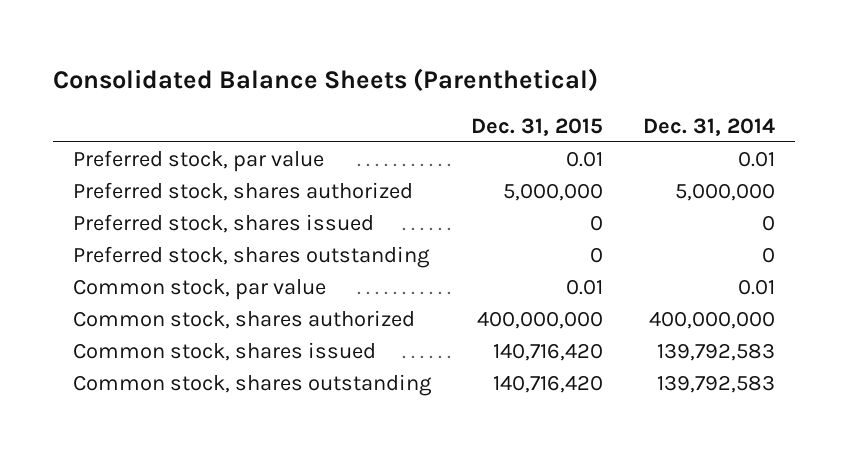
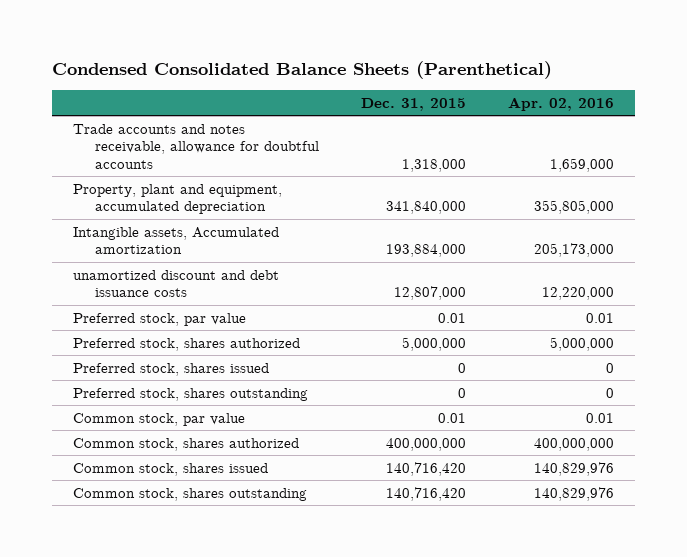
- Consolidated Balance Sheets (Parenthetical)
+ Condensed Consolidated Balance Sheets (Parenthetical)
- | Dec. 31, 2015 | Dec. 31, 2014
+ | Dec. 31, 2015 | Apr. 02, 2016
+ Trade accounts and notes receivable, allowance for doubtful accounts | 1,318,000 | 1,659,000
+ Property, plant and equipment, accumulated depreciation | 341,840,000 | 355,805,000
+ Intangible assets, Accumulated amortization | 193,884,000 | 205,173,000
+ unamortized discount and debt issuance costs | 12,807,000 | 12,220,000

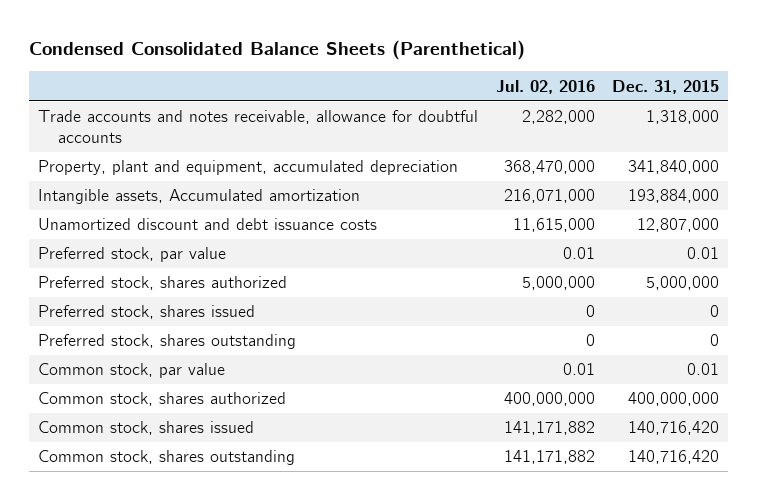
- | Dec. 31, 2015 | Apr. 02, 2016
+ | Jul. 02, 2016 | Dec. 31, 2015
- unamortized discount and debt issuance costs | 12,807,000 | 12,220,000
+ Unamortized discount and debt issuance costs | 11,615,000 | 12,807,000

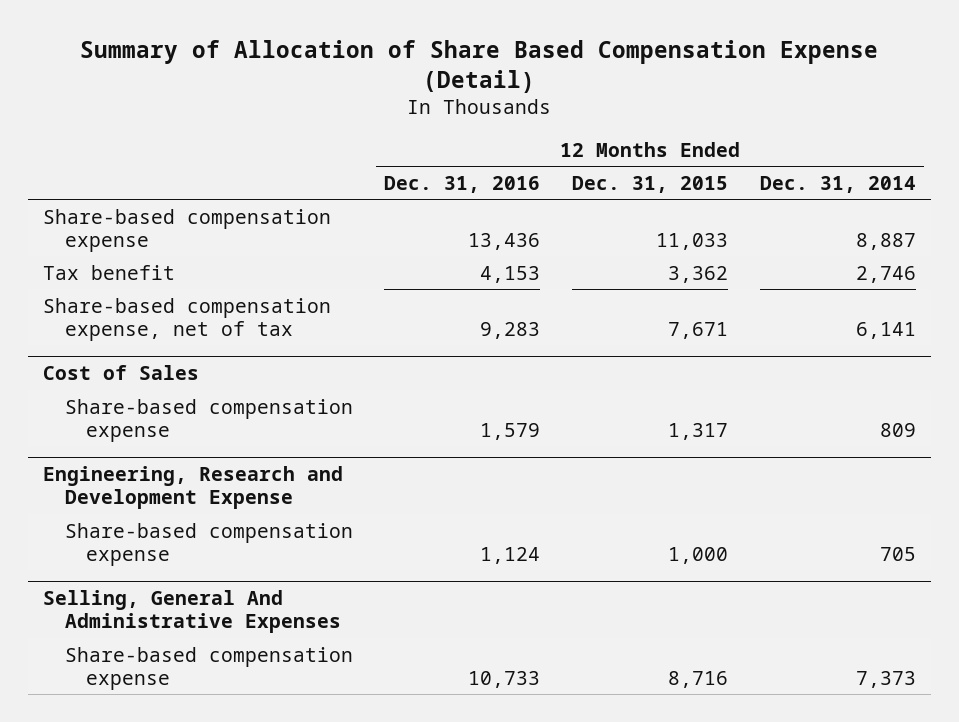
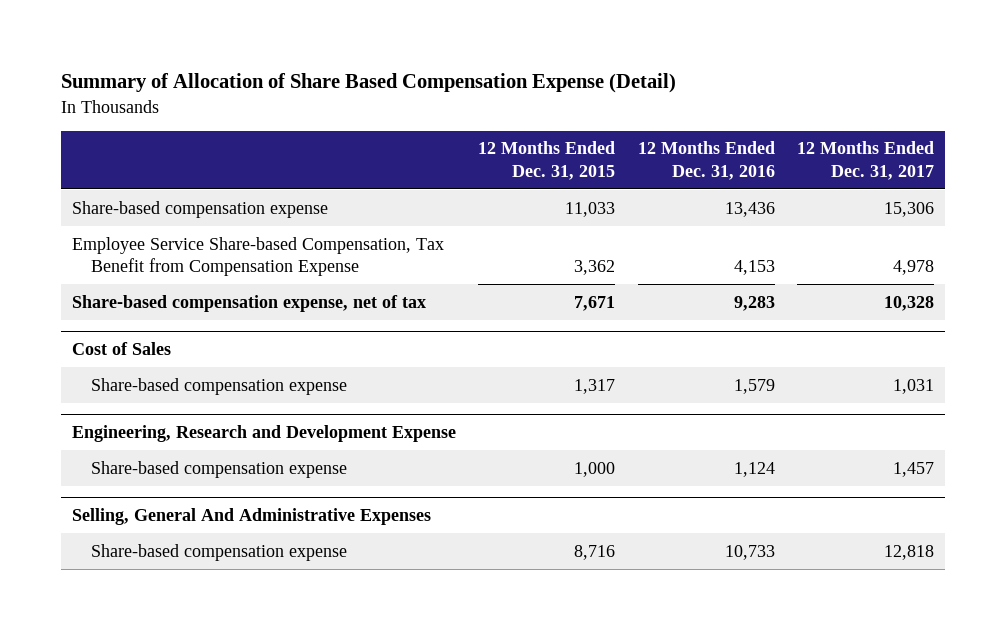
- | 12 Months Ended Dec. 31, 2016 | 12 Months Ended Dec. 31, 2015 | 12 Months Ended Dec. 31, 2014
+ | 12 Months Ended Dec. 31, 2015 | 12 Months Ended Dec. 31, 2016 | 12 Months Ended Dec. 31, 2017
- Tax benefit | 4,153 | 3,362 | 2,746
+ Employee Service Share-based Compensation, Tax Benefit from Compensation Expense | 3,362 | 4,153 | 4,978

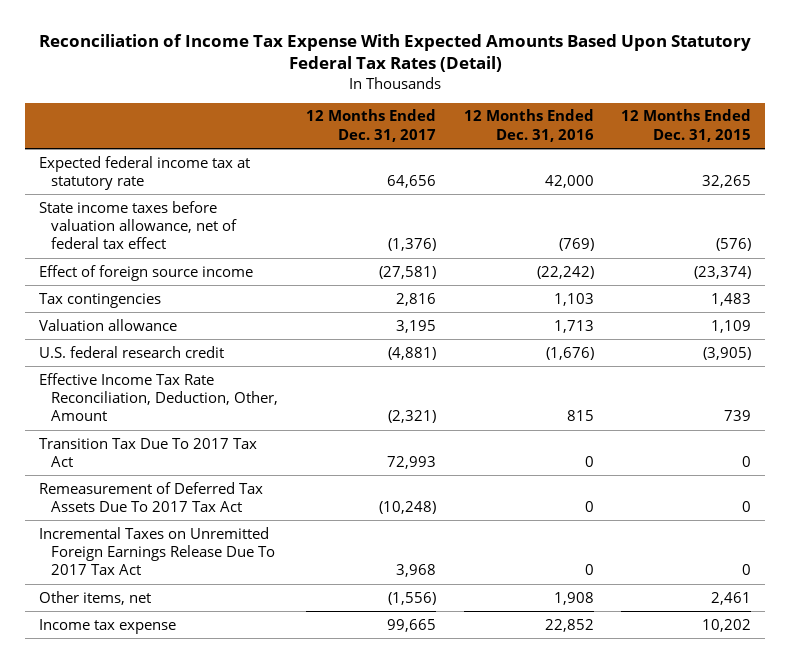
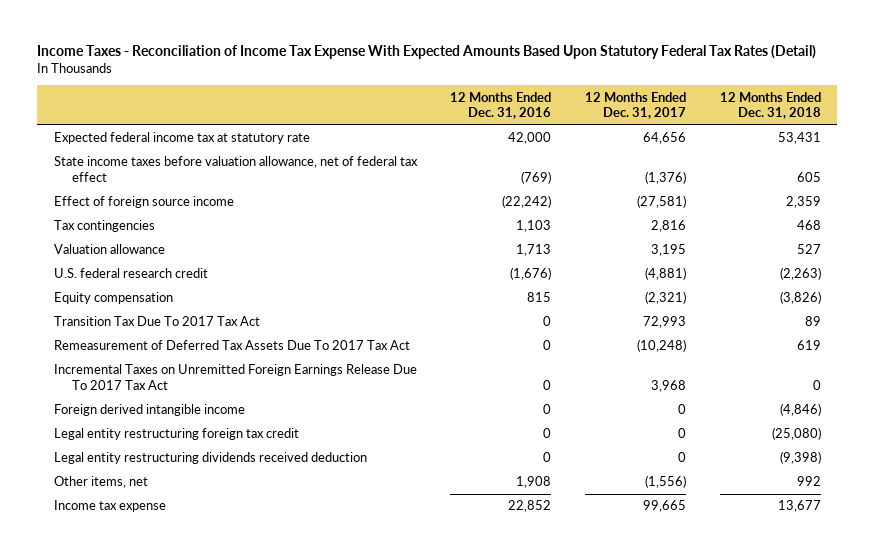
- Reconciliation of Income Tax Expense With Expected Amounts Based Upon Statutory Federal Tax Rates (Detail)
+ Income Taxes - Reconciliation of Income Tax Expense With Expected Amounts Based Upon Statutory Federal Tax Rates (Detail)
- | 12 Months Ended Dec. 31, 2017 | 12 Months Ended Dec. 31, 2016 | 12 Months Ended Dec. 31, 2015
+ | 12 Months Ended Dec. 31, 2016 | 12 Months Ended Dec. 31, 2017 | 12 Months Ended Dec. 31, 2018
- Effective Income Tax Rate Reconciliation, Deduction, Other, Amount | (2,321) | 815 | 739
+ Equity compensation | 815 | (2,321) | (3,826)
+ Foreign derived intangible income | 0 | 0 | (4,846)
+ Legal entity restructuring foreign tax credit | 0 | 0 | (25,080)
+ Legal entity restructuring dividends received deduction | 0 | 0 | (9,398)

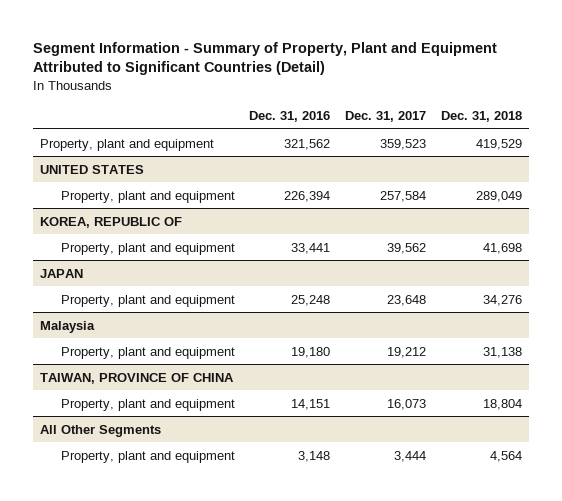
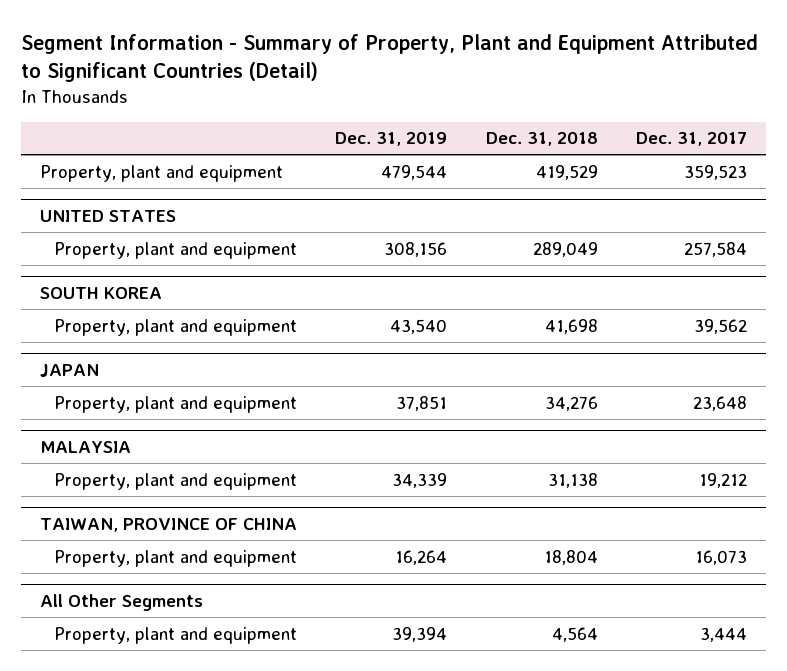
- | Dec. 31, 2016 | Dec. 31, 2017 | Dec. 31, 2018
+ | Dec. 31, 2019 | Dec. 31, 2018 | Dec. 31, 2017
- KOREA, REPUBLIC OF
+ SOUTH KOREA
- Malaysia
+ MALAYSIA

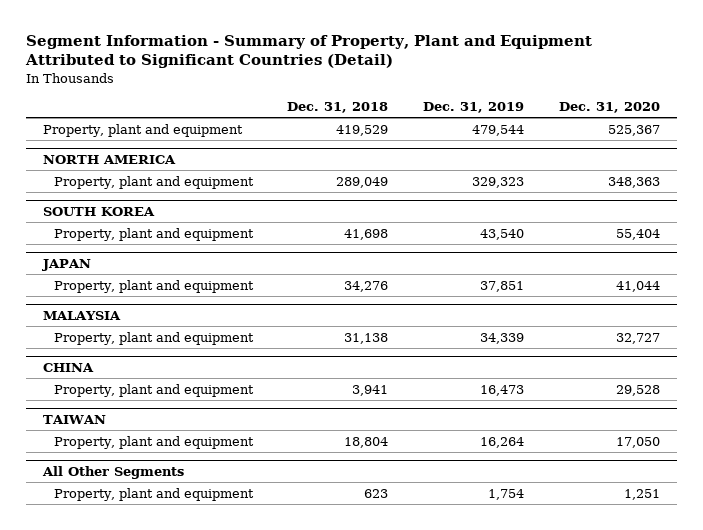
- | Dec. 31, 2019 | Dec. 31, 2018 | Dec. 31, 2017
+ | Dec. 31, 2018 | Dec. 31, 2019 | Dec. 31, 2020
- UNITED STATES
- Property, plant and equipment | 308,156 | 289,049 | 257,584
+ NORTH AMERICA
+ Property, plant and equipment | 289,049 | 329,323 | 348,363
- TAIWAN, PROVINCE OF CHINA
+ CHINA
+ Property, plant and equipment | 3,941 | 16,473 | 29,528
+ TAIWAN
@ All Other Segments
- Property, plant and equipment | 39,394 | 4,564 | 3,444
+ Property, plant and equipment | 623 | 1,754 | 1,251

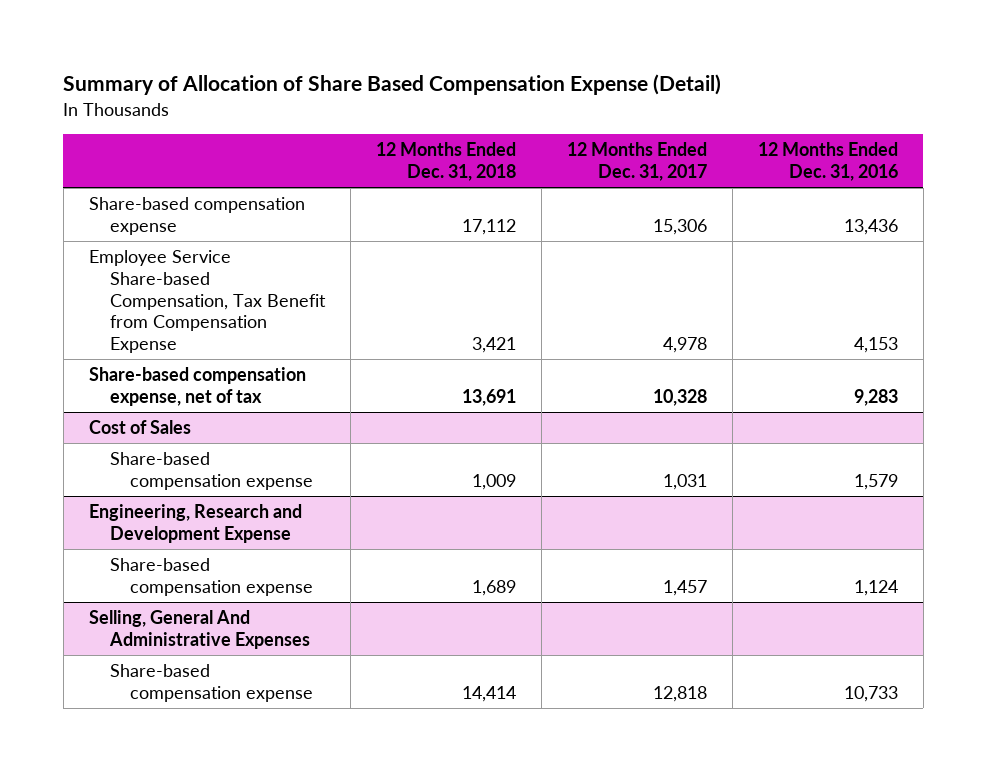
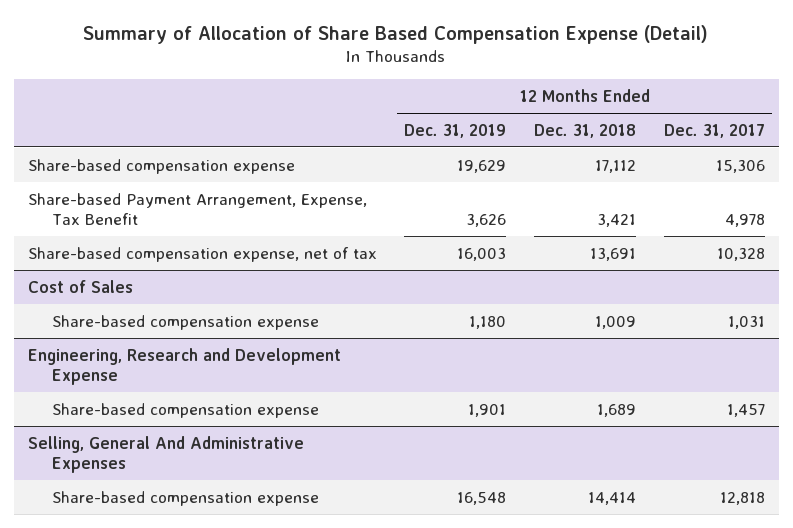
- | 12 Months Ended Dec. 31, 2018 | 12 Months Ended Dec. 31, 2017 | 12 Months Ended Dec. 31, 2016
+ | 12 Months Ended Dec. 31, 2019 | 12 Months Ended Dec. 31, 2018 | 12 Months Ended Dec. 31, 2017
- Employee Service Share-based Compensation, Tax Benefit from Compensation Expense | 3,421 | 4,978 | 4,153
+ Share-based Payment Arrangement, Expense, Tax Benefit | 3,626 | 3,421 | 4,978

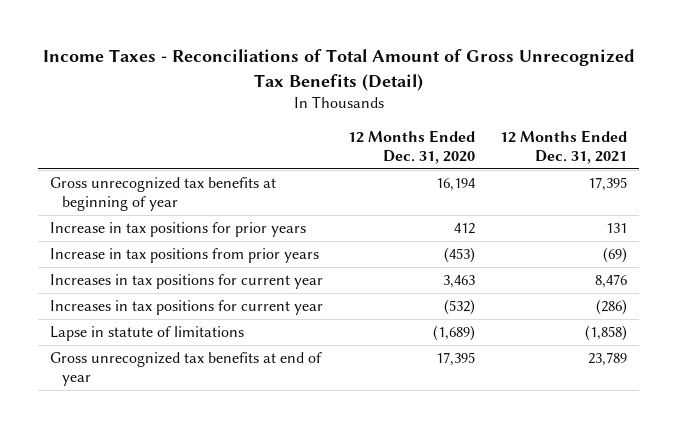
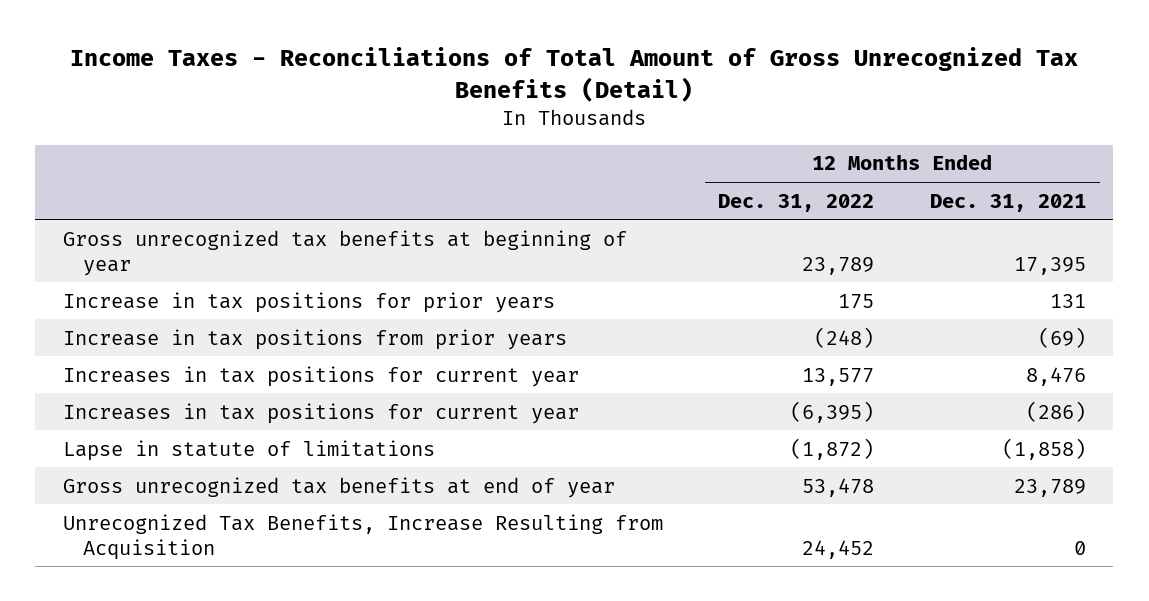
- | 12 Months Ended Dec. 31, 2020 | 12 Months Ended Dec. 31, 2021
+ | 12 Months Ended Dec. 31, 2022 | 12 Months Ended Dec. 31, 2021
+ Unrecognized Tax Benefits, Increase Resulting from Acquisition | 24,452 | 0

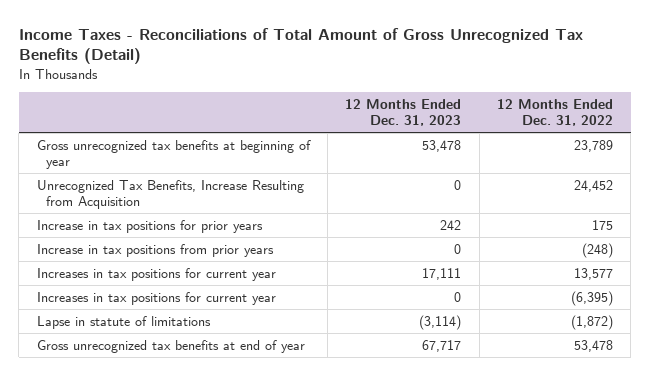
- | 12 Months Ended Dec. 31, 2022 | 12 Months Ended Dec. 31, 2021
+ | 12 Months Ended Dec. 31, 2023 | 12 Months Ended Dec. 31, 2022
moved up: Unrecognized Tax Benefits, Increase Resulting from Acquisition | 0 | 24,452

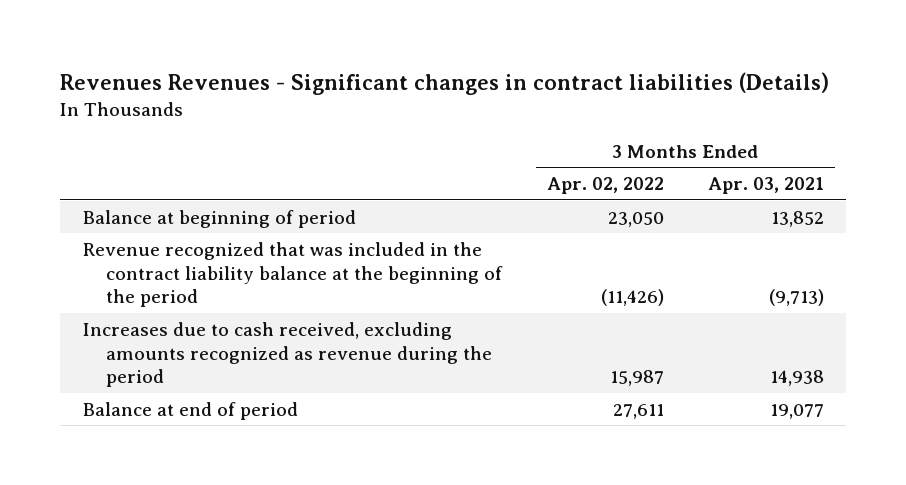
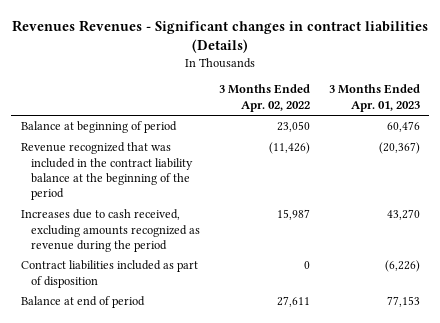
- | 3 Months Ended Apr. 02, 2022 | 3 Months Ended Apr. 03, 2021
+ | 3 Months Ended Apr. 02, 2022 | 3 Months Ended Apr. 01, 2023
+ Contract liabilities included as part of disposition | 0 | (6,226)

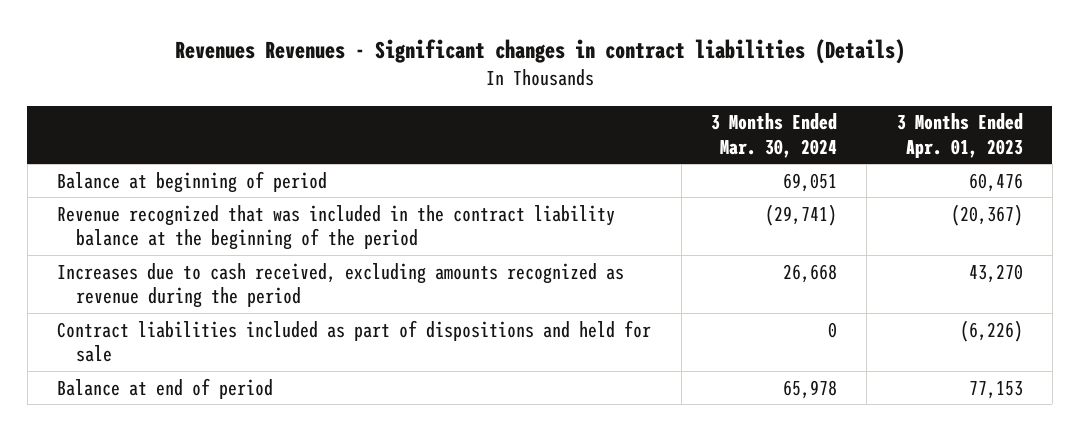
- | 3 Months Ended Apr. 02, 2022 | 3 Months Ended Apr. 01, 2023
+ | 3 Months Ended Mar. 30, 2024 | 3 Months Ended Apr. 01, 2023
- Contract liabilities included as part of disposition | 0 | (6,226)
+ Contract liabilities included as part of dispositions and held for sale | 0 | (6,226)

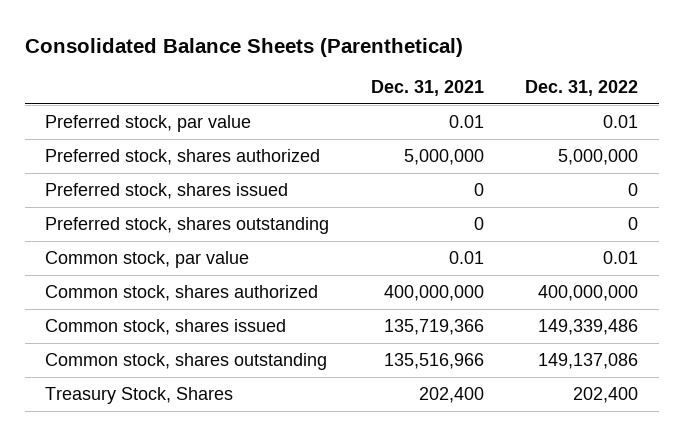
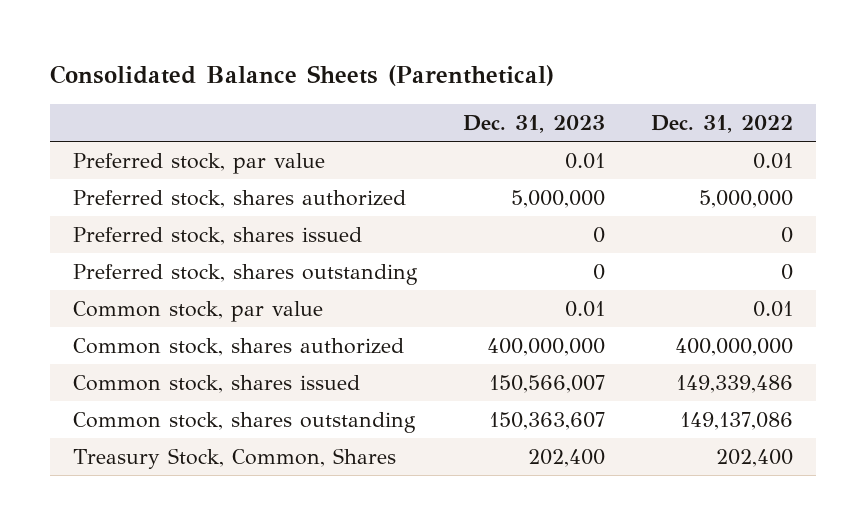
- | Dec. 31, 2021 | Dec. 31, 2022
+ | Dec. 31, 2023 | Dec. 31, 2022
- Treasury Stock, Shares | 202,400 | 202,400
+ Treasury Stock, Common, Shares | 202,400 | 202,400

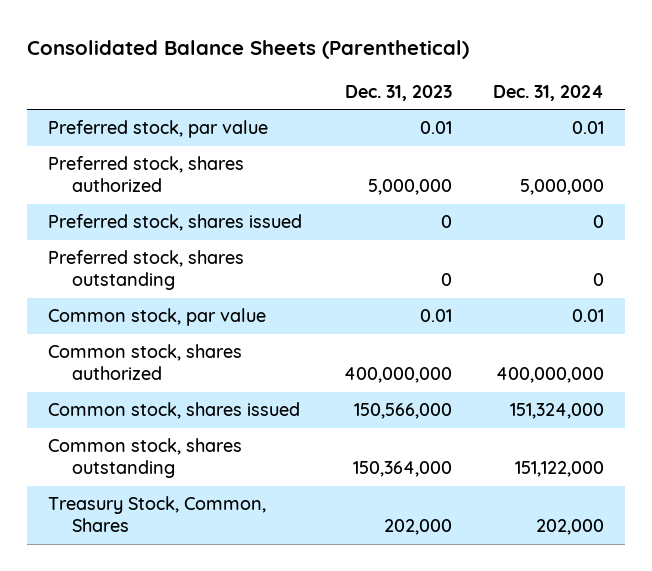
- | Dec. 31, 2023 | Dec. 31, 2022
+ | Dec. 31, 2023 | Dec. 31, 2024
- Common stock, shares issued | 150,566,007 | 149,339,486
- Common stock, shares outstanding | 150,363,607 | 149,137,086
- Treasury Stock, Common, Shares | 202,400 | 202,400
+ Common stock, shares issued | 150,566,000 | 151,324,000
+ Common stock, shares outstanding | 150,364,000 | 151,122,000
+ Treasury Stock, Common, Shares | 202,000 | 202,000

